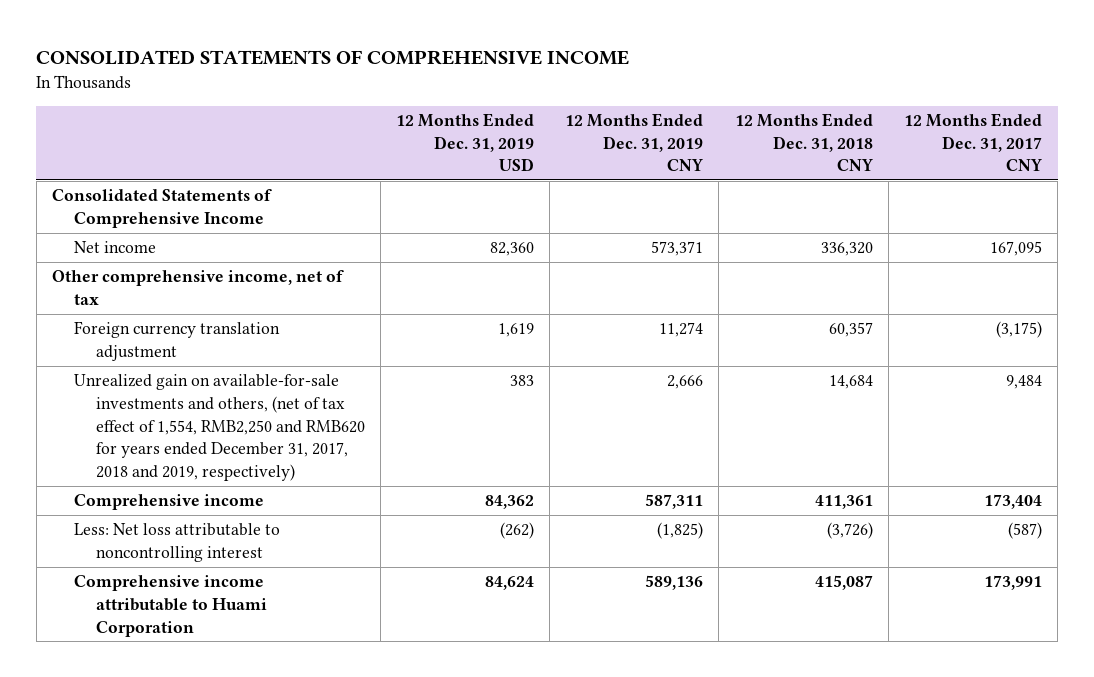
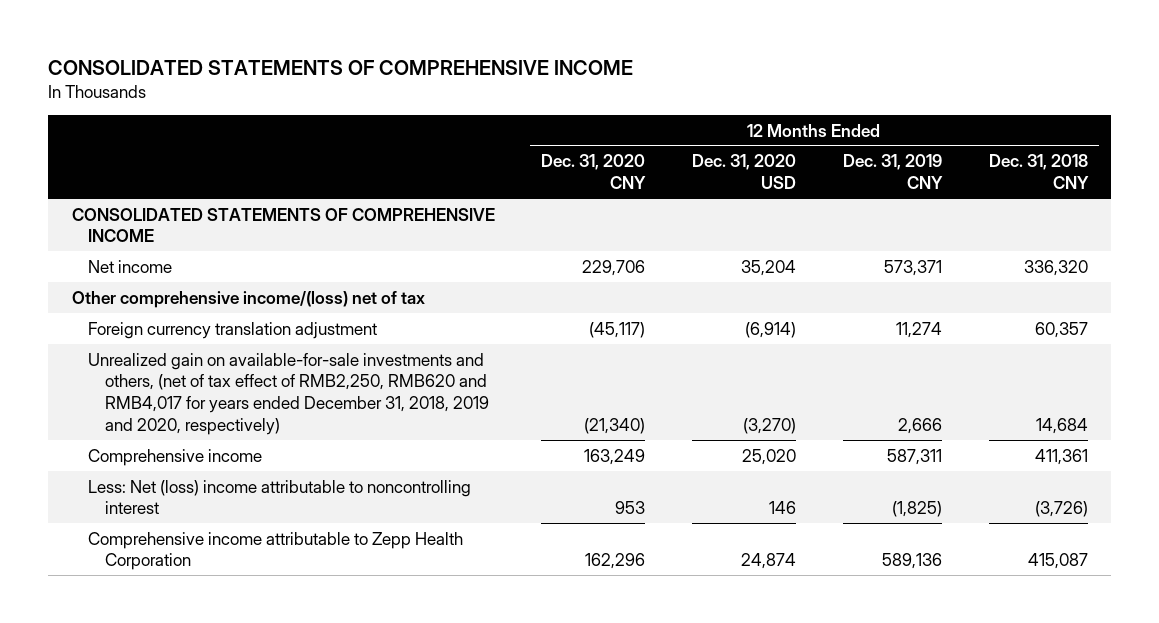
- | 12 Months Ended Dec. 31, 2019 USD | 12 Months Ended Dec. 31, 2019 CNY | 12 Months Ended Dec. 31, 2018 CNY | 12 Months Ended Dec. 31, 2017 CNY
+ | 12 Months Ended Dec. 31, 2020 CNY | 12 Months Ended Dec. 31, 2020 USD | 12 Months Ended Dec. 31, 2019 CNY | 12 Months Ended Dec. 31, 2018 CNY
- Consolidated Statements of Comprehensive Income
+ CONSOLIDATED STATEMENTS OF COMPREHENSIVE INCOME
- Other comprehensive income, net of tax
+ Other comprehensive income/(loss) net of tax
- Unrealized gain on available-for-sale investments and others, (net of tax effect of 1,554, RMB2,250 and RMB620 for years ended December 31, 2017, 2018 and 2019, respectively) | 383 | 2,666 | 14,684 | 9,484
+ Unrealized gain on available-for-sale investments and others, (net of tax effect of RMB2,250, RMB620 and RMB4,017 for years ended December 31, 2018, 2019 and 2020, respectively) | (21,340) | (3,270) | 2,666 | 14,684
- Less: Net loss attributable to noncontrolling interest | (262) | (1,825) | (3,726) | (587)
- Comprehensive income attributable to Huami Corporation | 84,624 | 589,136 | 415,087 | 173,991
+ Less: Net (loss) income attributable to noncontrolling interest | 953 | 146 | (1,825) | (3,726)
+ Comprehensive income attributable to Zepp Health Corporation | 162,296 | 24,874 | 589,136 | 415,087

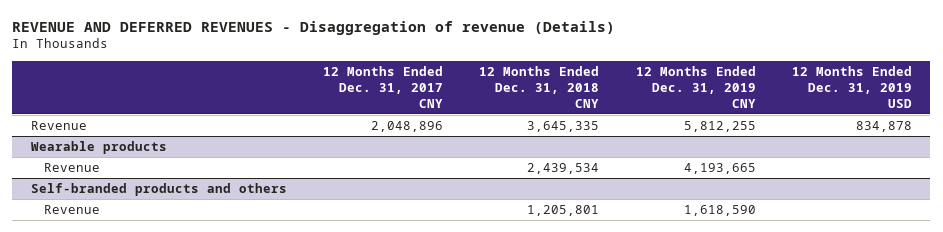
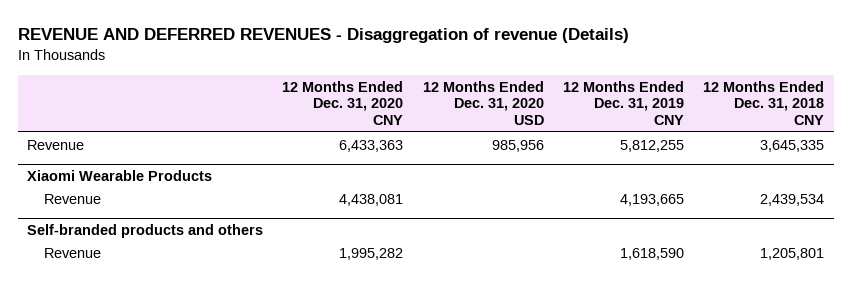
- | 12 Months Ended Dec. 31, 2017 CNY | 12 Months Ended Dec. 31, 2018 CNY | 12 Months Ended Dec. 31, 2019 CNY | 12 Months Ended Dec. 31, 2019 USD
+ | 12 Months Ended Dec. 31, 2020 CNY | 12 Months Ended Dec. 31, 2020 USD | 12 Months Ended Dec. 31, 2019 CNY | 12 Months Ended Dec. 31, 2018 CNY
- Wearable products
+ Xiaomi Wearable Products

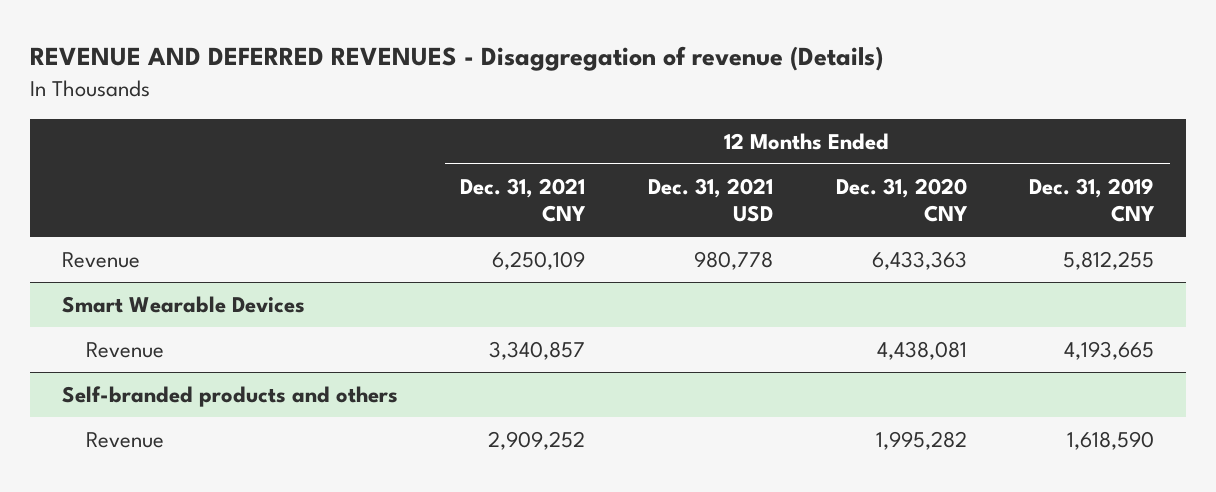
- | 12 Months Ended Dec. 31, 2020 CNY | 12 Months Ended Dec. 31, 2020 USD | 12 Months Ended Dec. 31, 2019 CNY | 12 Months Ended Dec. 31, 2018 CNY
+ | 12 Months Ended Dec. 31, 2021 CNY | 12 Months Ended Dec. 31, 2021 USD | 12 Months Ended Dec. 31, 2020 CNY | 12 Months Ended Dec. 31, 2019 CNY
- Xiaomi Wearable Products
+ Smart Wearable Devices

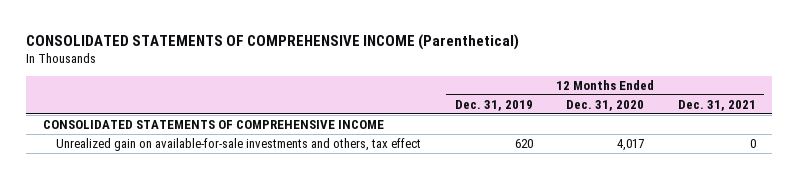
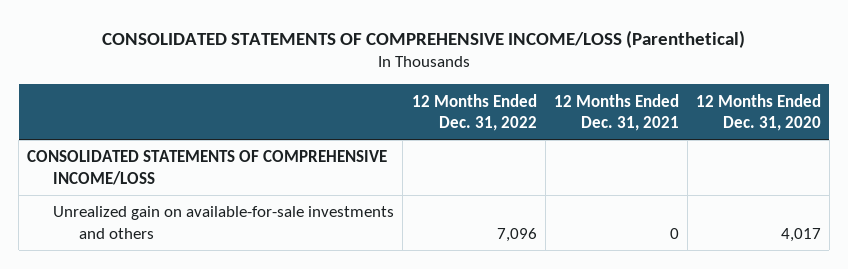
- CONSOLIDATED STATEMENTS OF COMPREHENSIVE INCOME (Parenthetical)
+ CONSOLIDATED STATEMENTS OF COMPREHENSIVE INCOME/LOSS (Parenthetical)
- | 12 Months Ended Dec. 31, 2019 | 12 Months Ended Dec. 31, 2020 | 12 Months Ended Dec. 31, 2021
+ | 12 Months Ended Dec. 31, 2022 | 12 Months Ended Dec. 31, 2021 | 12 Months Ended Dec. 31, 2020
- CONSOLIDATED STATEMENTS OF COMPREHENSIVE INCOME
- Unrealized gain on available-for-sale investments and others, tax effect | 620 | 4,017 | 0
+ CONSOLIDATED STATEMENTS OF COMPREHENSIVE INCOME/LOSS
+ Unrealized gain on available-for-sale investments and others | 7,096 | 0 | 4,017

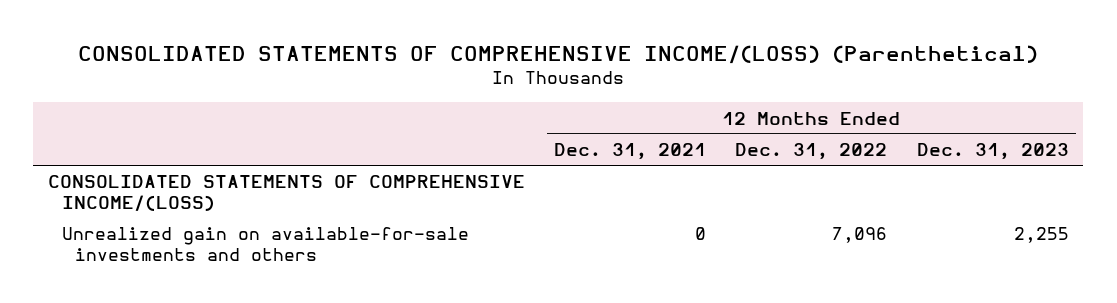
- CONSOLIDATED STATEMENTS OF COMPREHENSIVE INCOME/LOSS (Parenthetical)
+ CONSOLIDATED STATEMENTS OF COMPREHENSIVE INCOME/(LOSS) (Parenthetical)
- | 12 Months Ended Dec. 31, 2022 | 12 Months Ended Dec. 31, 2021 | 12 Months Ended Dec. 31, 2020
+ | 12 Months Ended Dec. 31, 2021 | 12 Months Ended Dec. 31, 2022 | 12 Months Ended Dec. 31, 2023
- CONSOLIDATED STATEMENTS OF COMPREHENSIVE INCOME/LOSS
+ CONSOLIDATED STATEMENTS OF COMPREHENSIVE INCOME/(LOSS)

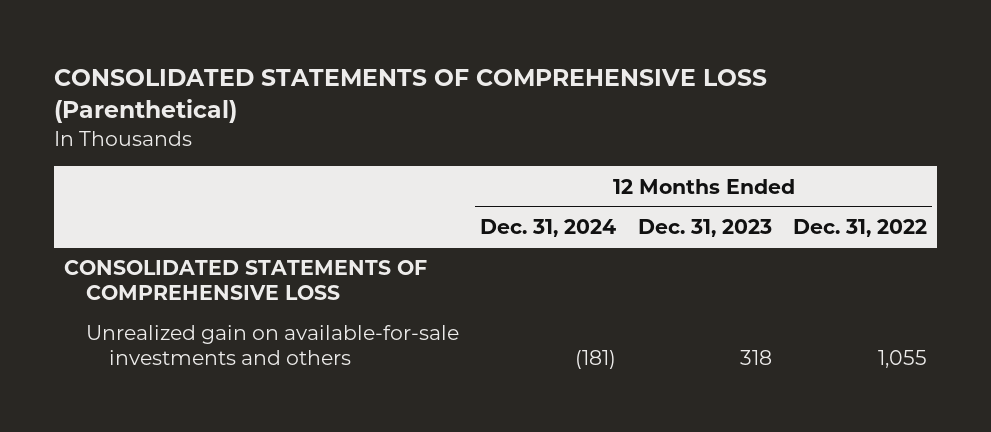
- CONSOLIDATED STATEMENTS OF COMPREHENSIVE INCOME/(LOSS) (Parenthetical)
+ CONSOLIDATED STATEMENTS OF COMPREHENSIVE LOSS (Parenthetical)
- | 12 Months Ended Dec. 31, 2021 | 12 Months Ended Dec. 31, 2022 | 12 Months Ended Dec. 31, 2023
+ | 12 Months Ended Dec. 31, 2024 | 12 Months Ended Dec. 31, 2023 | 12 Months Ended Dec. 31, 2022
- CONSOLIDATED STATEMENTS OF COMPREHENSIVE INCOME/(LOSS)
- Unrealized gain on available-for-sale investments and others | 0 | 7,096 | 2,255
+ CONSOLIDATED STATEMENTS OF COMPREHENSIVE LOSS
+ Unrealized gain on available-for-sale investments and others | (181) | 318 | 1,055

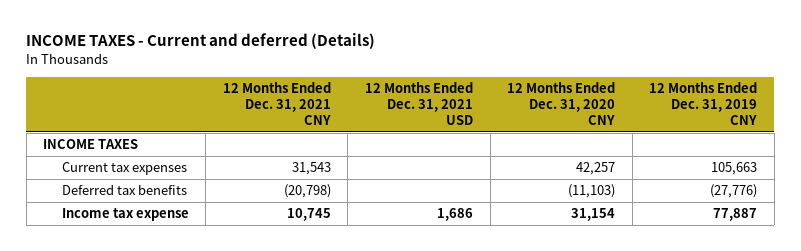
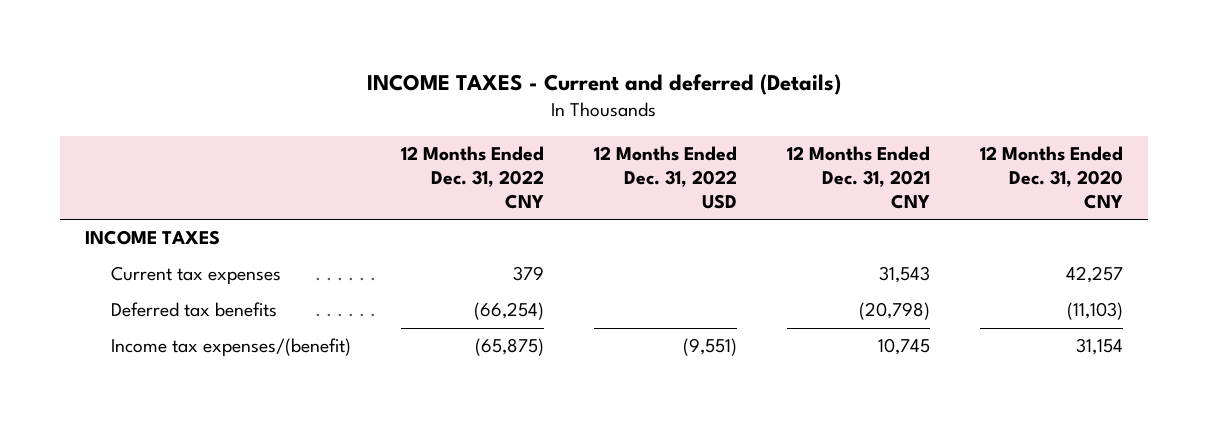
- | 12 Months Ended Dec. 31, 2021 CNY | 12 Months Ended Dec. 31, 2021 USD | 12 Months Ended Dec. 31, 2020 CNY | 12 Months Ended Dec. 31, 2019 CNY
+ | 12 Months Ended Dec. 31, 2022 CNY | 12 Months Ended Dec. 31, 2022 USD | 12 Months Ended Dec. 31, 2021 CNY | 12 Months Ended Dec. 31, 2020 CNY
- Income tax expense | 10,745 | 1,686 | 31,154 | 77,887
+ Income tax expenses/(benefit) | (65,875) | (9,551) | 10,745 | 31,154

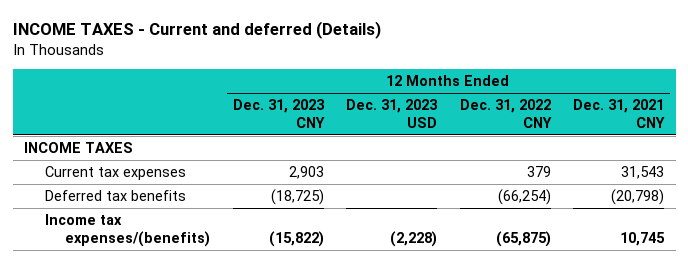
- | 12 Months Ended Dec. 31, 2022 CNY | 12 Months Ended Dec. 31, 2022 USD | 12 Months Ended Dec. 31, 2021 CNY | 12 Months Ended Dec. 31, 2020 CNY
+ | 12 Months Ended Dec. 31, 2023 CNY | 12 Months Ended Dec. 31, 2023 USD | 12 Months Ended Dec. 31, 2022 CNY | 12 Months Ended Dec. 31, 2021 CNY
- Income tax expenses/(benefit) | (65,875) | (9,551) | 10,745 | 31,154
+ Income tax expenses/(benefits) | (15,822) | (2,228) | (65,875) | 10,745

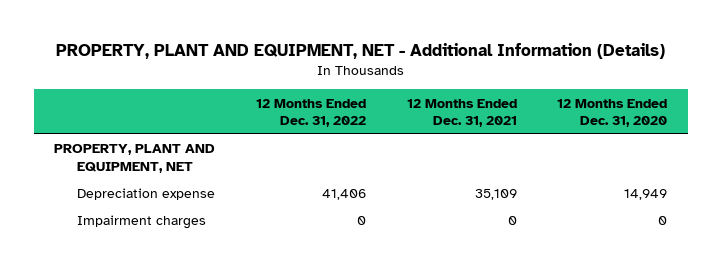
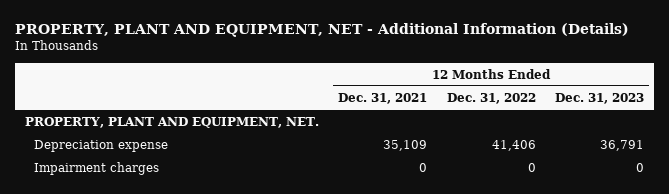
- | 12 Months Ended Dec. 31, 2022 | 12 Months Ended Dec. 31, 2021 | 12 Months Ended Dec. 31, 2020
+ | 12 Months Ended Dec. 31, 2021 | 12 Months Ended Dec. 31, 2022 | 12 Months Ended Dec. 31, 2023
- PROPERTY, PLANT AND EQUIPMENT, NET
+ PROPERTY, PLANT AND EQUIPMENT, NET.

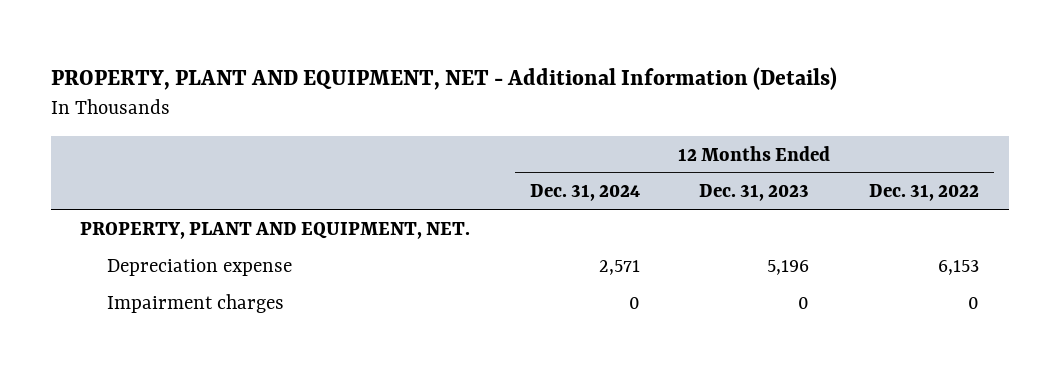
- | 12 Months Ended Dec. 31, 2021 | 12 Months Ended Dec. 31, 2022 | 12 Months Ended Dec. 31, 2023
+ | 12 Months Ended Dec. 31, 2024 | 12 Months Ended Dec. 31, 2023 | 12 Months Ended Dec. 31, 2022
- Depreciation expense | 35,109 | 41,406 | 36,791
+ Depreciation expense | 2,571 | 5,196 | 6,153

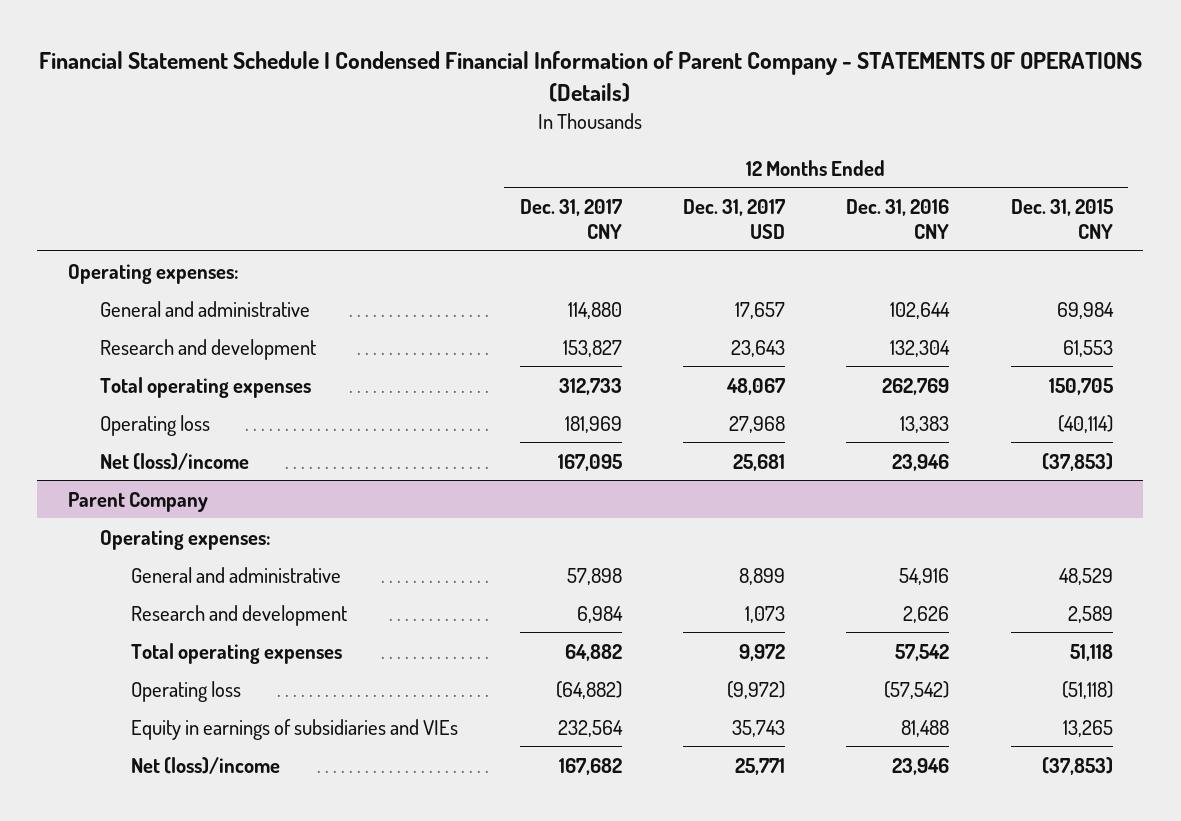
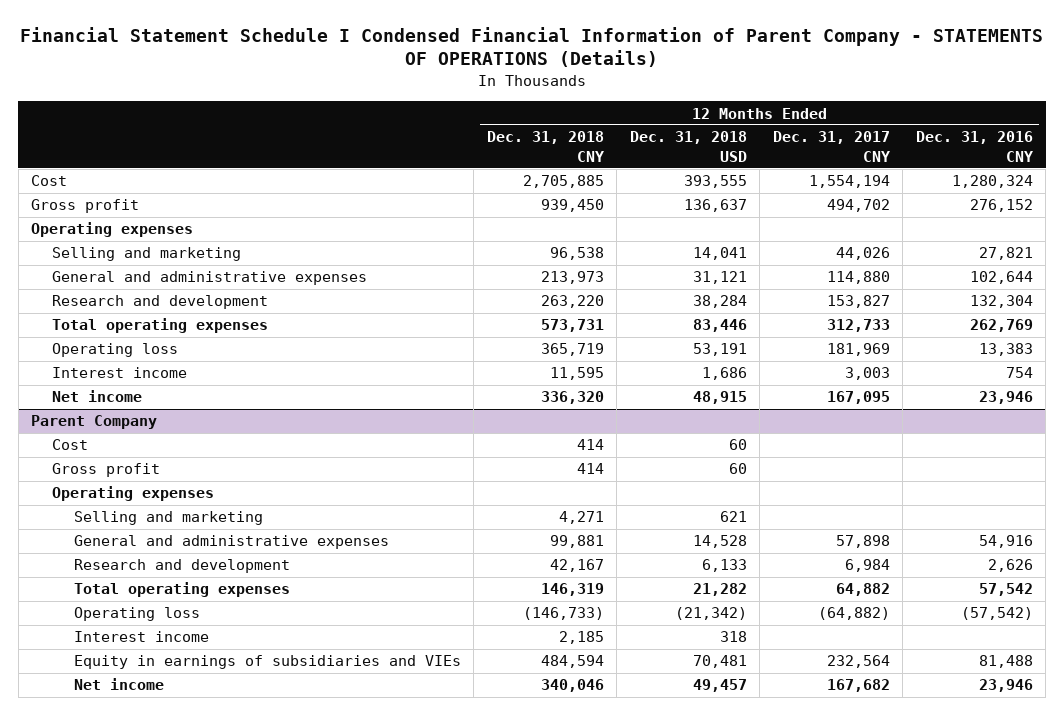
- | 12 Months Ended Dec. 31, 2017 CNY | 12 Months Ended Dec. 31, 2017 USD | 12 Months Ended Dec. 31, 2016 CNY | 12 Months Ended Dec. 31, 2015 CNY
+ | 12 Months Ended Dec. 31, 2018 CNY | 12 Months Ended Dec. 31, 2018 USD | 12 Months Ended Dec. 31, 2017 CNY | 12 Months Ended Dec. 31, 2016 CNY
- Operating expenses:
- General and administrative | 114,880 | 17,657 | 102,644 | 69,984
+ Cost | 2,705,885 | 393,555 | 1,554,194 | 1,280,324
+ Gross profit | 939,450 | 136,637 | 494,702 | 276,152
+ Operating expenses
+ Selling and marketing | 96,538 | 14,041 | 44,026 | 27,821
+ General and administrative expenses | 213,973 | 31,121 | 114,880 | 102,644
- Net (loss)/income | 167,095 | 25,681 | 23,946 | (37,853)
+ Interest income | 11,595 | 1,686 | 3,003 | 754
+ Net income | 336,320 | 48,915 | 167,095 | 23,946
@ Parent Company
- Operating expenses:
- General and administrative | 57,898 | 8,899 | 54,916 | 48,529
+ Cost | 414 | 60 | |
+ Gross profit | 414 | 60 | |
+ Operating expenses
+ Selling and marketing | 4,271 | 621 | |
+ General and administrative expenses | 99,881 | 14,528 | 57,898 | 54,916
+ Interest income | 2,185 | 318 | |
- Net (loss)/income | 167,682 | 25,771 | 23,946 | (37,853)
+ Net income | 340,046 | 49,457 | 167,682 | 23,946

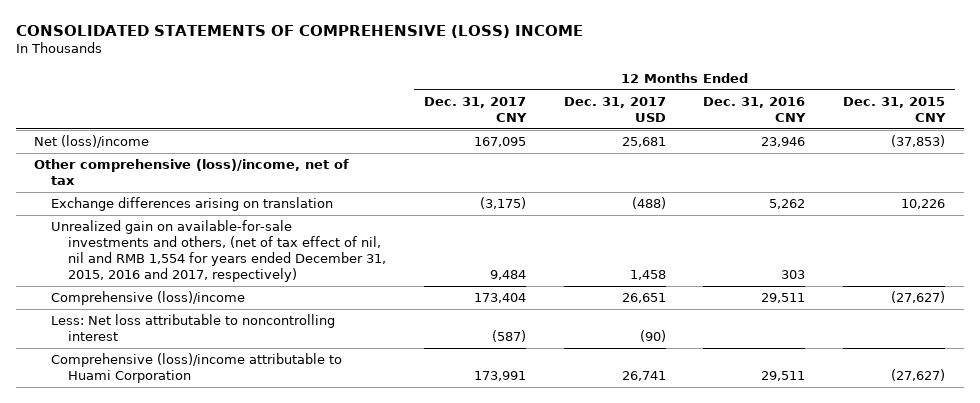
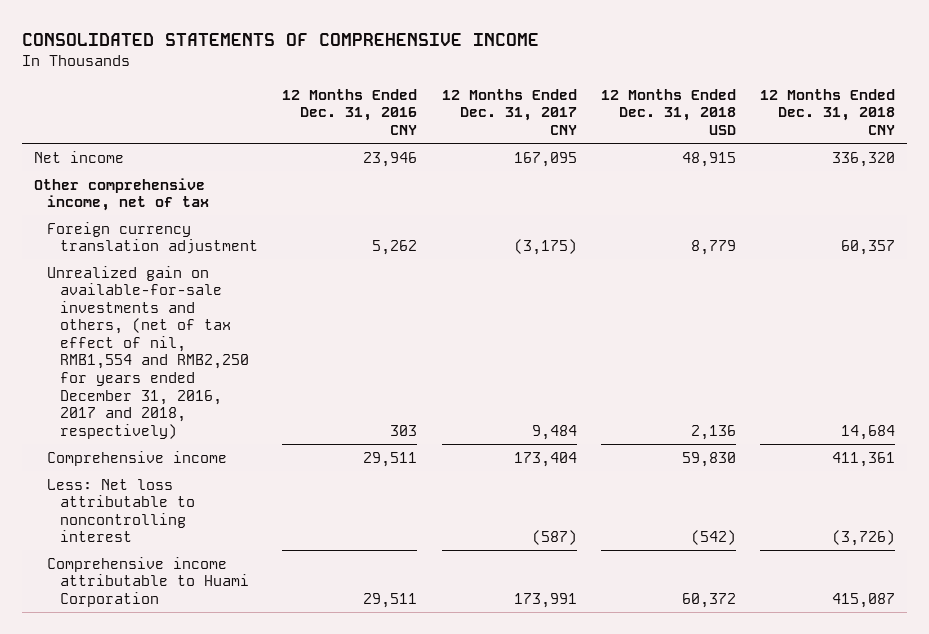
- CONSOLIDATED STATEMENTS OF COMPREHENSIVE (LOSS) INCOME
+ CONSOLIDATED STATEMENTS OF COMPREHENSIVE INCOME
- | 12 Months Ended Dec. 31, 2017 CNY | 12 Months Ended Dec. 31, 2017 USD | 12 Months Ended Dec. 31, 2016 CNY | 12 Months Ended Dec. 31, 2015 CNY
+ | 12 Months Ended Dec. 31, 2016 CNY | 12 Months Ended Dec. 31, 2017 CNY | 12 Months Ended Dec. 31, 2018 USD | 12 Months Ended Dec. 31, 2018 CNY
- Net (loss)/income | 167,095 | 25,681 | 23,946 | (37,853)
- Other comprehensive (loss)/income, net of tax
- Exchange differences arising on translation | (3,175) | (488) | 5,262 | 10,226
- Unrealized gain on available-for-sale investments and others, (net of tax effect of nil, nil and RMB 1,554 for years ended December 31, 2015, 2016 and 2017, respectively) | 9,484 | 1,458 | 303 |
- Comprehensive (loss)/income | 173,404 | 26,651 | 29,511 | (27,627)
+ Net income | 23,946 | 167,095 | 48,915 | 336,320
+ Other comprehensive income, net of tax
+ Foreign currency translation adjustment | 5,262 | (3,175) | 8,779 | 60,357
+ Unrealized gain on available-for-sale investments and others, (net of tax effect of nil, RMB1,554 and RMB2,250 for years ended December 31, 2016, 2017 and 2018, respectively) | 303 | 9,484 | 2,136 | 14,684
+ Comprehensive income | 29,511 | 173,404 | 59,830 | 411,361
- Comprehensive (loss)/income attributable to Huami Corporation | 173,991 | 26,741 | 29,511 | (27,627)
+ Comprehensive income attributable to Huami Corporation | 29,511 | 173,991 | 60,372 | 415,087

